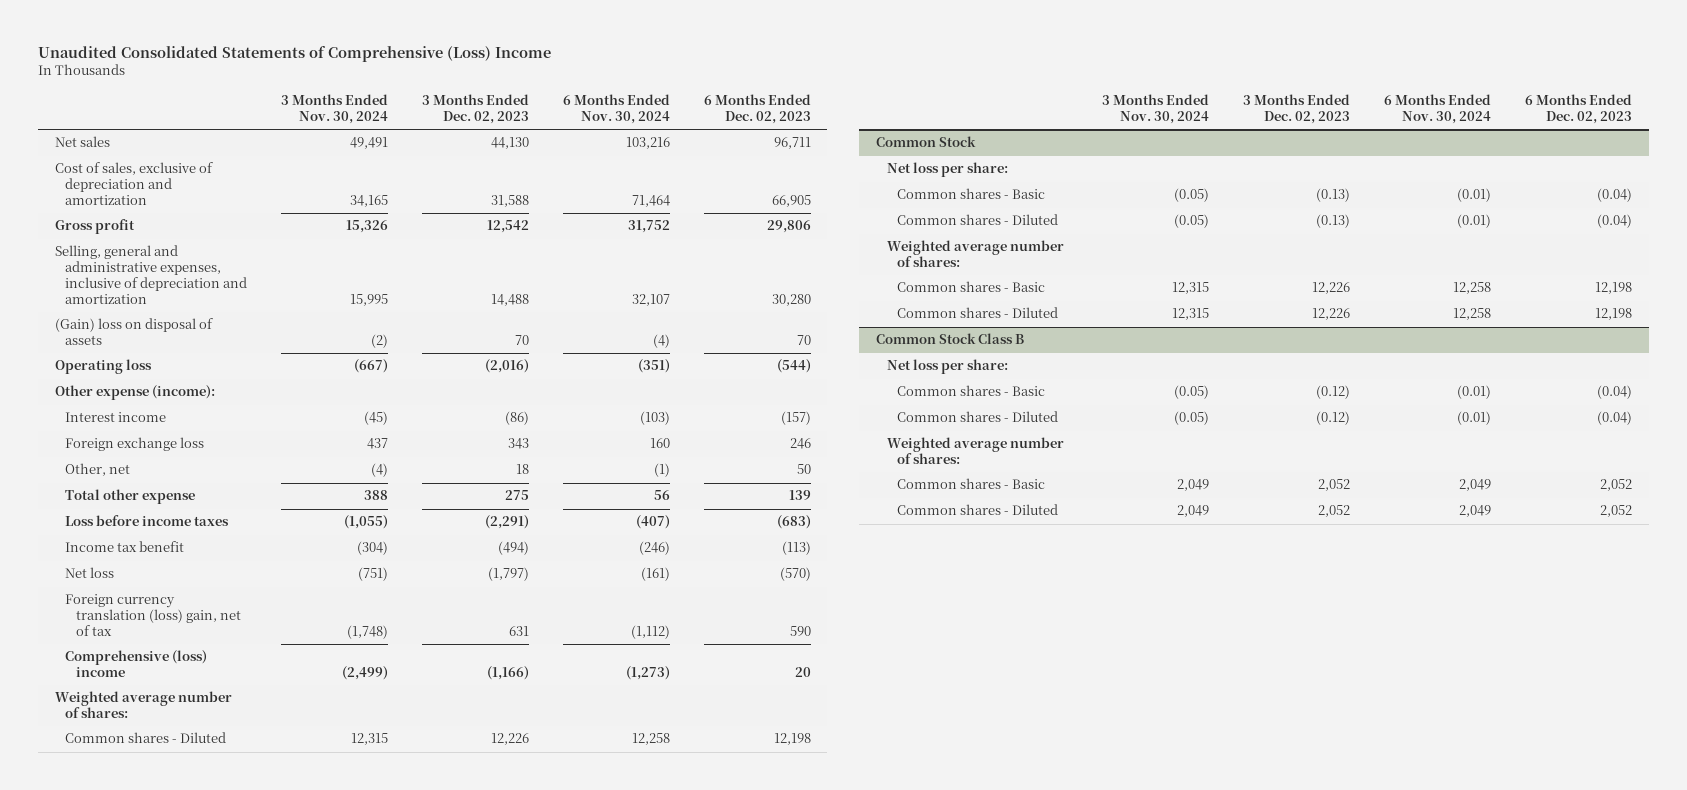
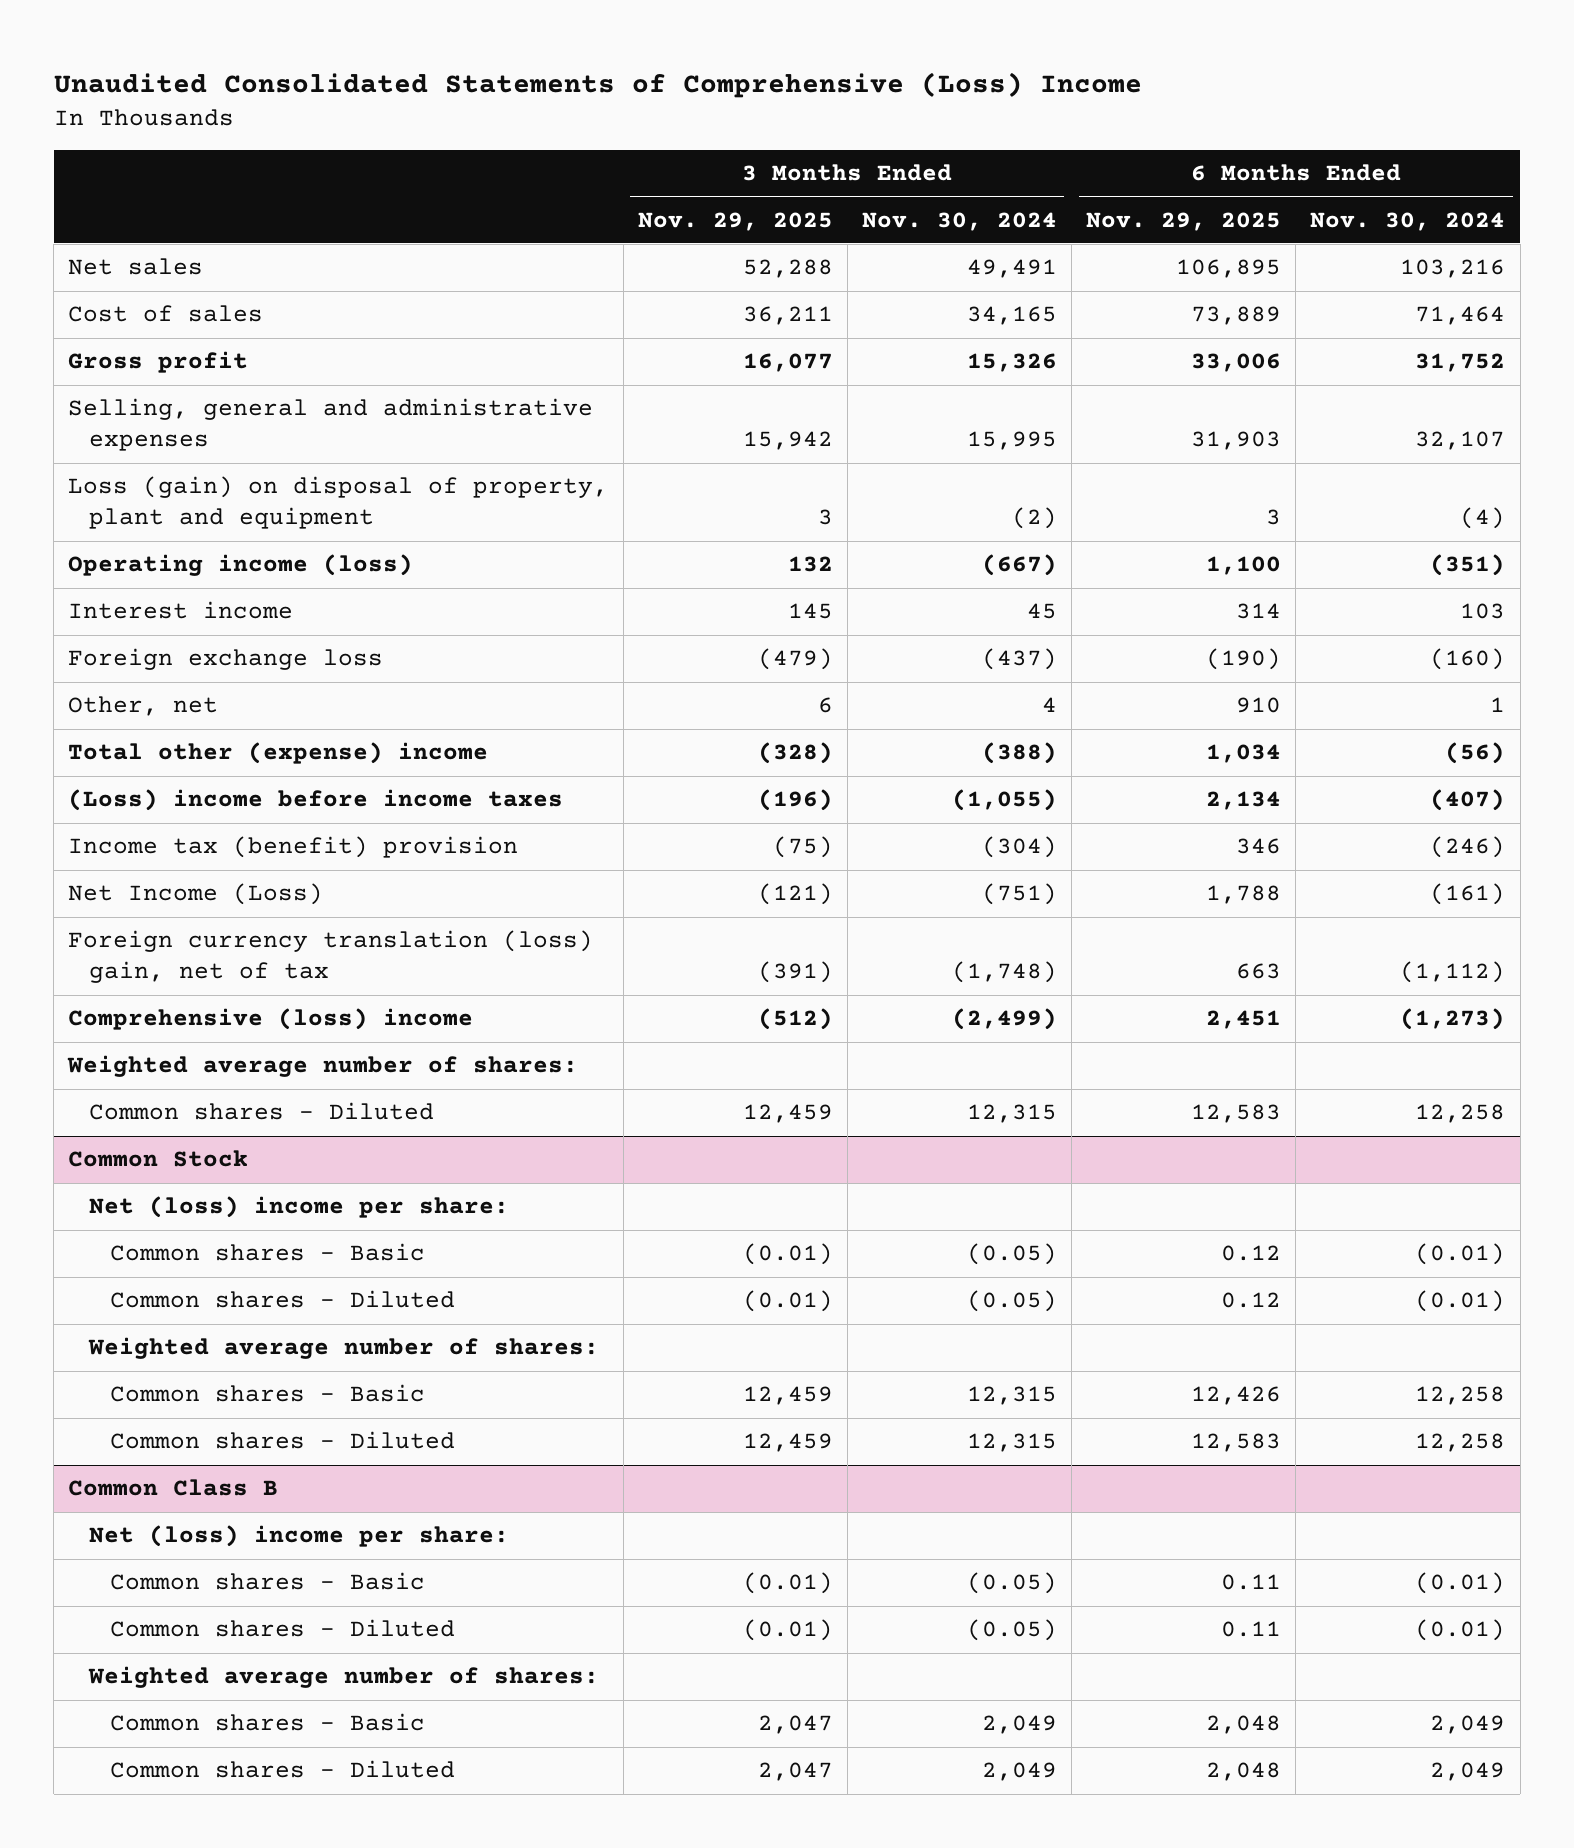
- | 3 Months Ended Nov. 30, 2024 | 3 Months Ended Dec. 02, 2023 | 6 Months Ended Nov. 30, 2024 | 6 Months Ended Dec. 02, 2023
+ | 3 Months Ended Nov. 29, 2025 | 3 Months Ended Nov. 30, 2024 | 6 Months Ended Nov. 29, 2025 | 6 Months Ended Nov. 30, 2024
- Cost of sales, exclusive of depreciation and amortization | 34,165 | 31,588 | 71,464 | 66,905
+ Cost of sales | 36,211 | 34,165 | 73,889 | 71,464
- Selling, general and administrative expenses, inclusive of depreciation and amortization | 15,995 | 14,488 | 32,107 | 30,280
- (Gain) loss on disposal of assets | (2) | 70 | (4) | 70
- Operating loss | (667) | (2,016) | (351) | (544)
- Other expense (income):
- Interest income | (45) | (86) | (103) | (157)
- Foreign exchange loss | 437 | 343 | 160 | 246
- Other, net | (4) | 18 | (1) | 50
- Total other expense | 388 | 275 | 56 | 139
- Loss before income taxes | (1,055) | (2,291) | (407) | (683)
- Income tax benefit | (304) | (494) | (246) | (113)
- Net loss | (751) | (1,797) | (161) | (570)
+ Selling, general and administrative expenses | 15,942 | 15,995 | 31,903 | 32,107
+ Loss (gain) on disposal of property, plant and equipment | 3 | (2) | 3 | (4)
+ Operating income (loss) | 132 | (667) | 1,100 | (351)
+ Interest income | 145 | 45 | 314 | 103
+ Foreign exchange loss | (479) | (437) | (190) | (160)
+ Other, net | 6 | 4 | 910 | 1
+ Total other (expense) income | (328) | (388) | 1,034 | (56)
+ (Loss) income before income taxes | (196) | (1,055) | 2,134 | (407)
+ Income tax (benefit) provision | (75) | (304) | 346 | (246)
+ Net Income (Loss) | (121) | (751) | 1,788 | (161)
@ Common Stock
- Net loss per share:
+ Net (loss) income per share:
- Common Stock Class B
- Net loss per share:
+ Common Class B
+ Net (loss) income per share:

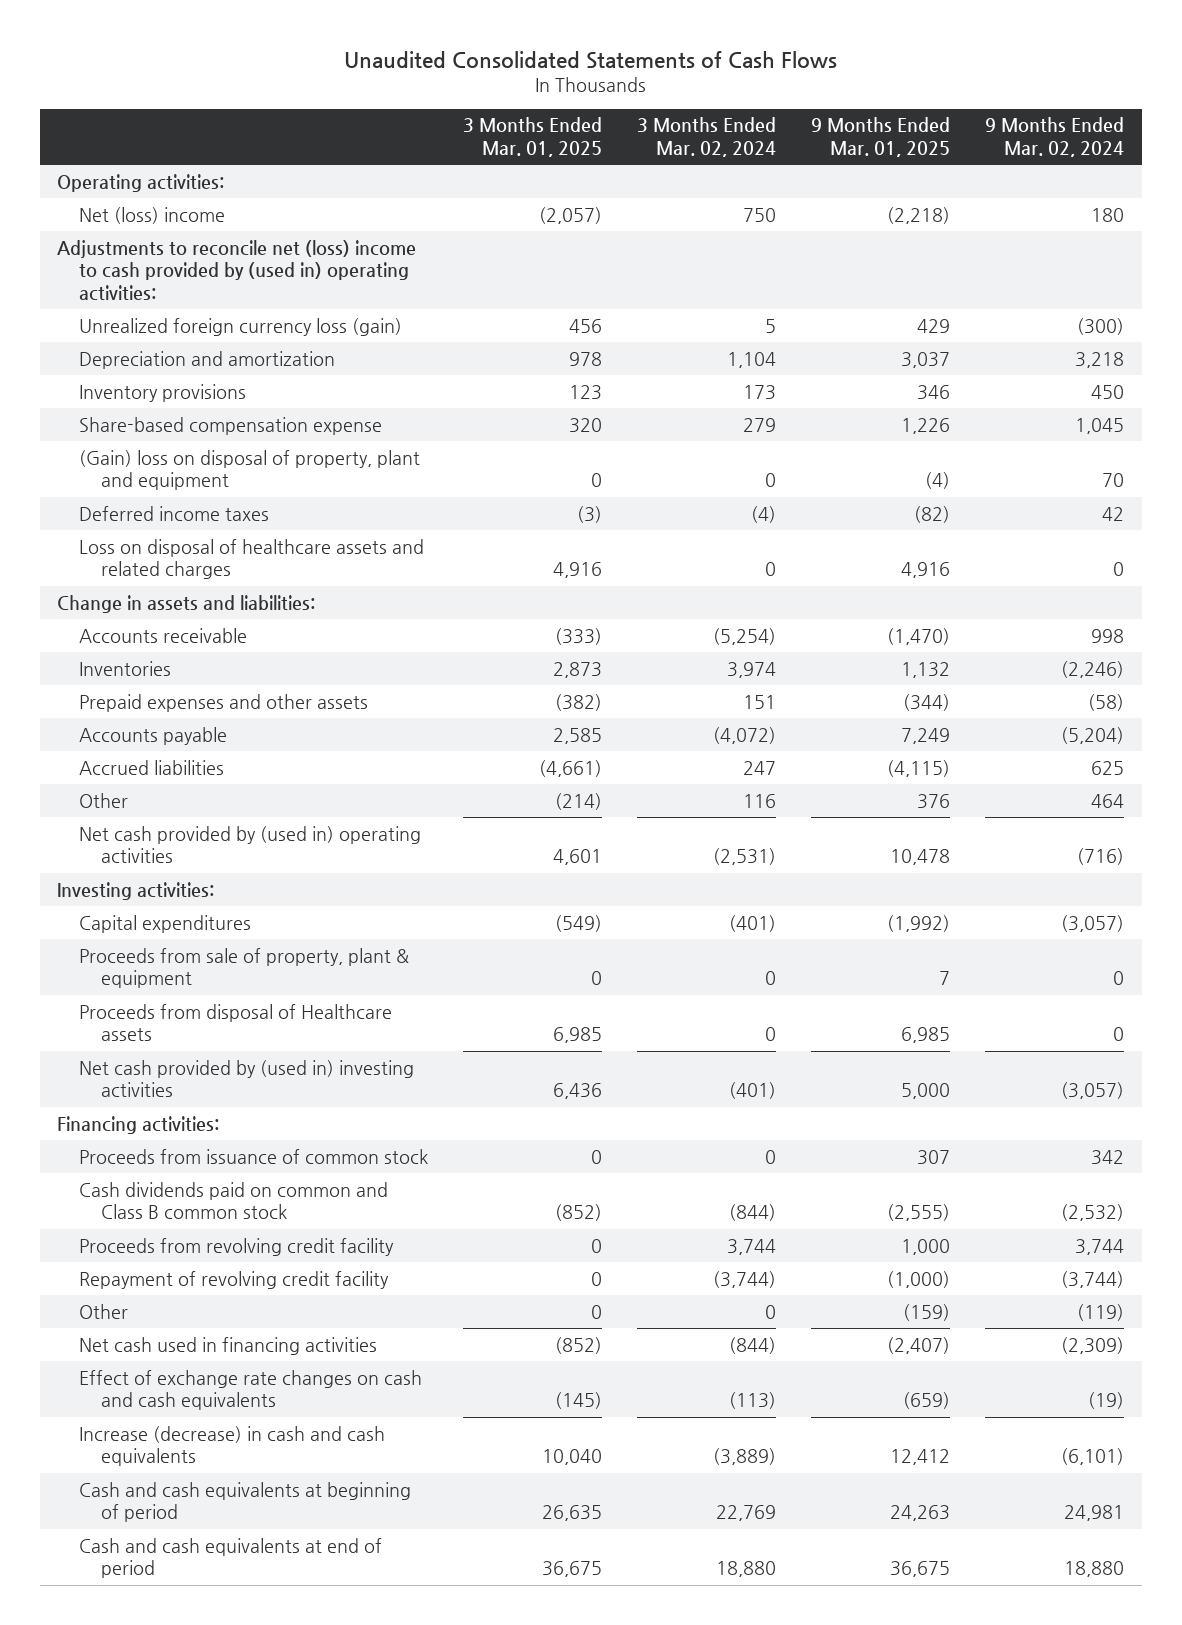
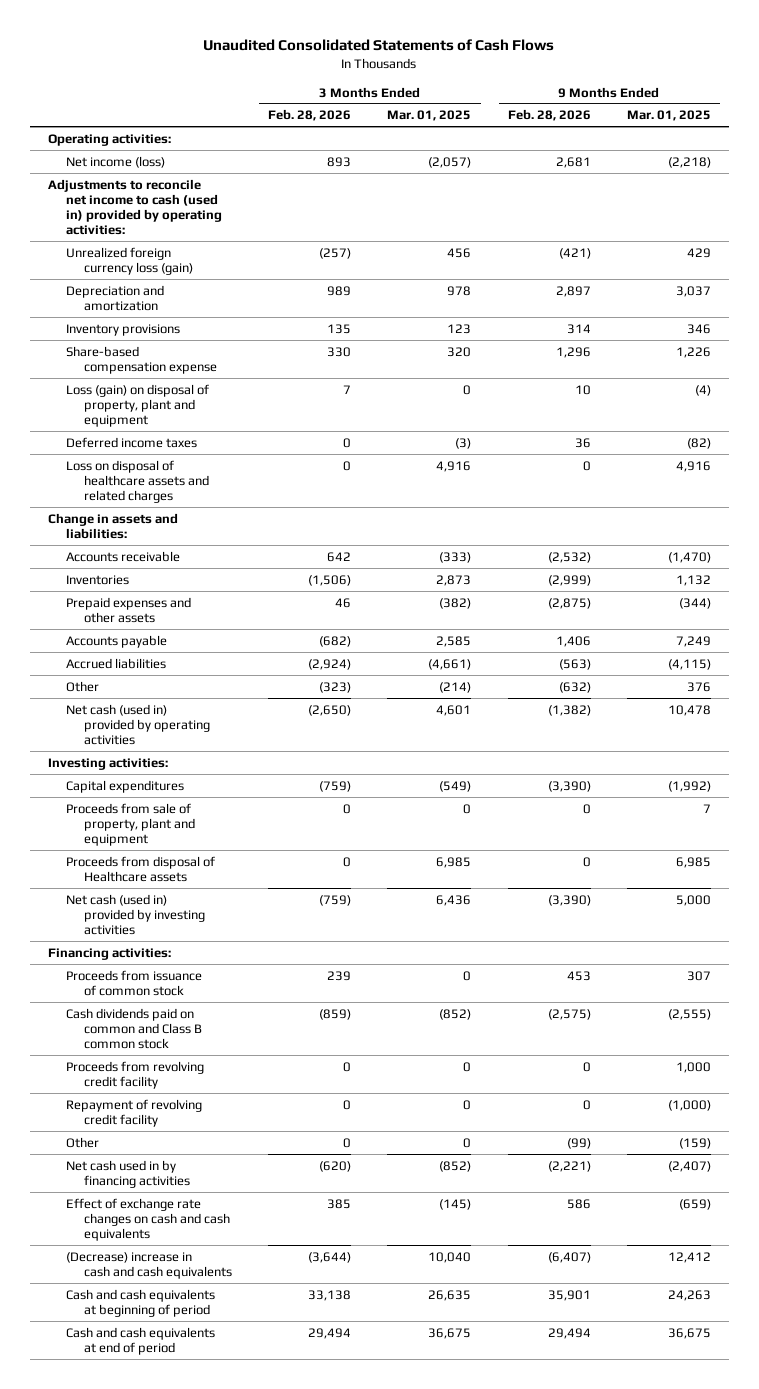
- | 3 Months Ended Mar. 01, 2025 | 3 Months Ended Mar. 02, 2024 | 9 Months Ended Mar. 01, 2025 | 9 Months Ended Mar. 02, 2024
+ | 3 Months Ended Feb. 28, 2026 | 3 Months Ended Mar. 01, 2025 | 9 Months Ended Feb. 28, 2026 | 9 Months Ended Mar. 01, 2025
- Net (loss) income | (2,057) | 750 | (2,218) | 180
- Adjustments to reconcile net (loss) income to cash provided by (used in) operating activities:
+ Net income (loss) | 893 | (2,057) | 2,681 | (2,218)
+ Adjustments to reconcile net income to cash (used in) provided by operating activities:
- (Gain) loss on disposal of property, plant and equipment | 0 | 0 | (4) | 70
+ Loss (gain) on disposal of property, plant and equipment | 7 | 0 | 10 | (4)
- Net cash provided by (used in) operating activities | 4,601 | (2,531) | 10,478 | (716)
+ Net cash (used in) provided by operating activities | (2,650) | 4,601 | (1,382) | 10,478
- Proceeds from sale of property, plant & equipment | 0 | 0 | 7 | 0
+ Proceeds from sale of property, plant and equipment | 0 | 0 | 0 | 7
- Net cash provided by (used in) investing activities | 6,436 | (401) | 5,000 | (3,057)
+ Net cash (used in) provided by investing activities | (759) | 6,436 | (3,390) | 5,000
- Net cash used in financing activities | (852) | (844) | (2,407) | (2,309)
+ Net cash used in by financing activities | (620) | (852) | (2,221) | (2,407)
- Increase (decrease) in cash and cash equivalents | 10,040 | (3,889) | 12,412 | (6,101)
+ (Decrease) increase in cash and cash equivalents | (3,644) | 10,040 | (6,407) | 12,412

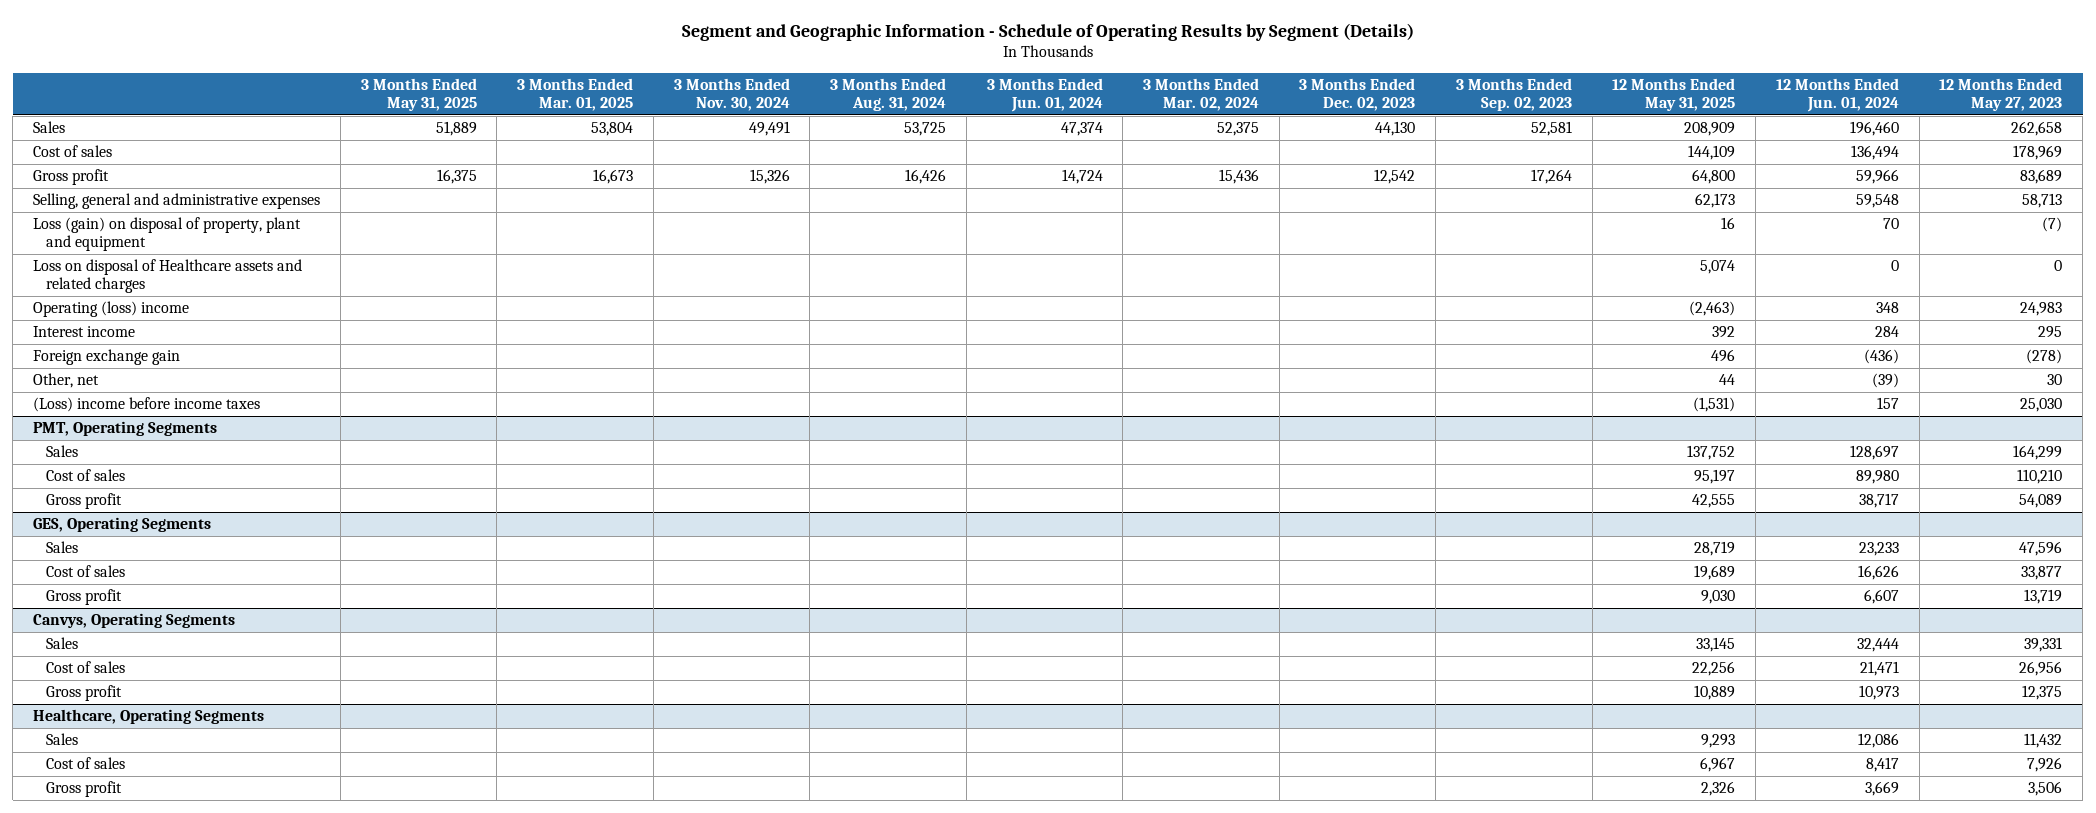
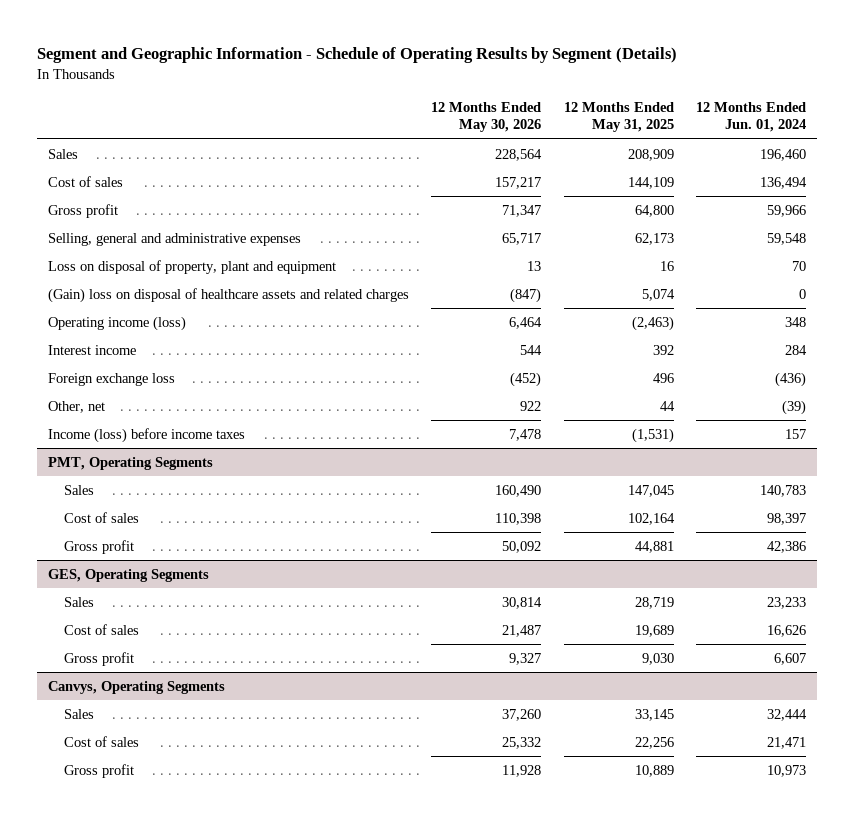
- | 3 Months Ended May 31, 2025 | 3 Months Ended Mar. 01, 2025 | 3 Months Ended Nov. 30, 2024 | 3 Months Ended Aug. 31, 2024 | 3 Months Ended Jun. 01, 2024 | 3 Months Ended Mar. 02, 2024 | 3 Months Ended Dec. 02, 2023 | 3 Months Ended Sep. 02, 2023 | 12 Months Ended May 31, 2025 | 12 Months Ended Jun. 01, 2024 | 12 Months Ended May 27, 2023
+ | 12 Months Ended May 30, 2026 | 12 Months Ended May 31, 2025 | 12 Months Ended Jun. 01, 2024
- Loss (gain) on disposal of property, plant and equipment | | | | | | | | | 16 | 70 | (7)
- Loss on disposal of Healthcare assets and related charges | | | | | | | | | 5,074 | 0 | 0
- Operating (loss) income | | | | | | | | | (2,463) | 348 | 24,983
+ Loss on disposal of property, plant and equipment | 13 | 16 | 70
+ (Gain) loss on disposal of healthcare assets and related charges | (847) | 5,074 | 0
+ Operating income (loss) | 6,464 | (2,463) | 348
- Foreign exchange gain | | | | | | | | | 496 | (436) | (278)
+ Foreign exchange loss | (452) | 496 | (436)
- (Loss) income before income taxes | | | | | | | | | (1,531) | 157 | 25,030
+ Income (loss) before income taxes | 7,478 | (1,531) | 157
@ PMT, Operating Segments
- Sales | | | | | | | | | 137,752 | 128,697 | 164,299
- Cost of sales | | | | | | | | | 95,197 | 89,980 | 110,210
- Gross profit | | | | | | | | | 42,555 | 38,717 | 54,089
+ Sales | 160,490 | 147,045 | 140,783
+ Cost of sales | 110,398 | 102,164 | 98,397
+ Gross profit | 50,092 | 44,881 | 42,386
- Healthcare, Operating Segments
- Sales | | | | | | | | | 9,293 | 12,086 | 11,432
- Cost of sales | | | | | | | | | 6,967 | 8,417 | 7,926
- Gross profit | | | | | | | | | 2,326 | 3,669 | 3,506

